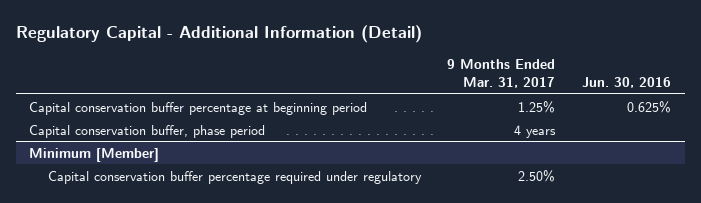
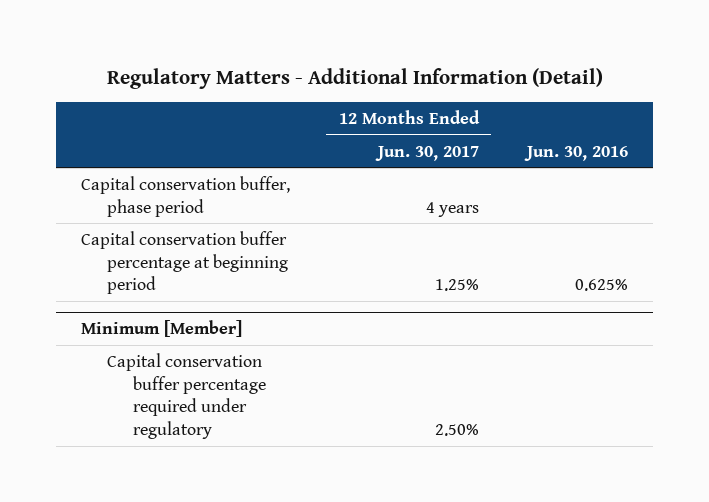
- Regulatory Capital - Additional Information (Detail)
+ Regulatory Matters - Additional Information (Detail)
- | 9 Months Ended Mar. 31, 2017 | Jun. 30, 2016
+ | 12 Months Ended Jun. 30, 2017 | Jun. 30, 2016
moved down: Capital conservation buffer percentage at beginning period | 1.25% | 0.625%

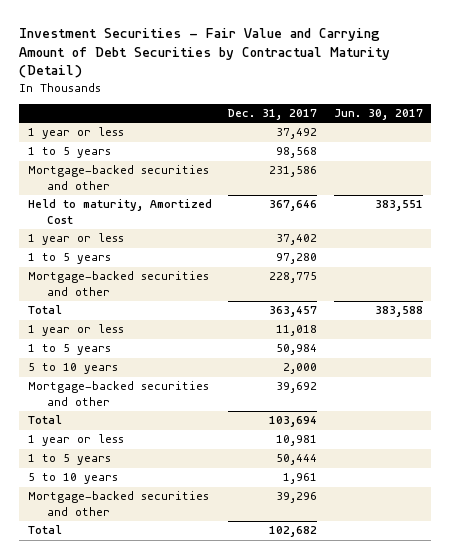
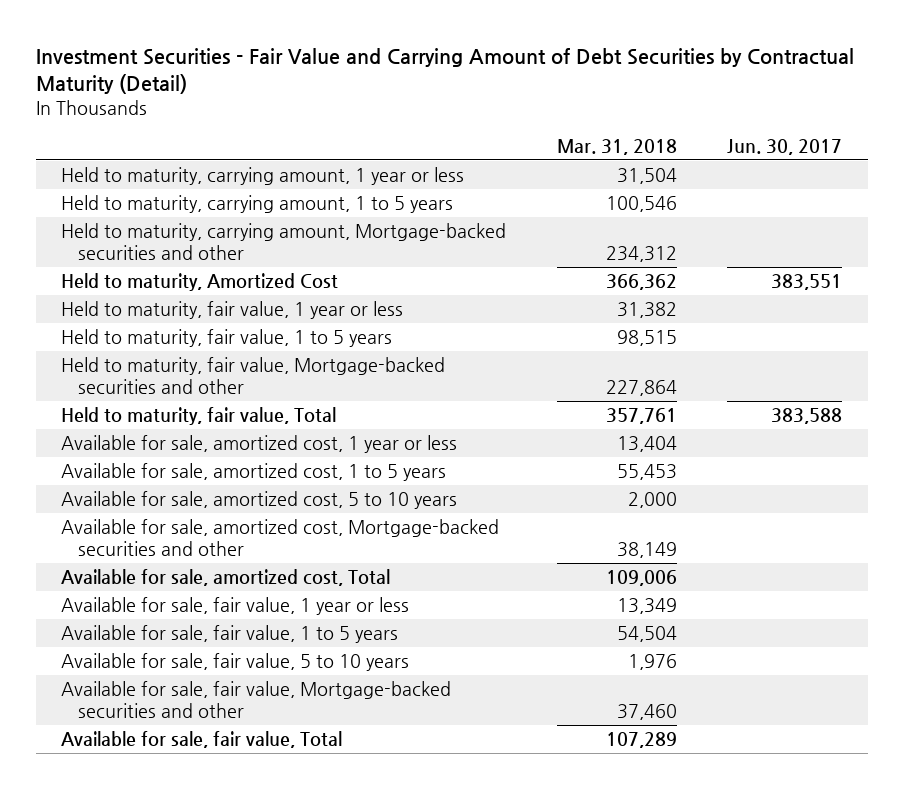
- | Dec. 31, 2017 | Jun. 30, 2017
+ | Mar. 31, 2018 | Jun. 30, 2017
- 1 year or less | 37,492 |
- 1 to 5 years | 98,568 |
- Mortgage-backed securities and other | 231,586 |
+ Held to maturity, carrying amount, 1 year or less | 31,504 |
+ Held to maturity, carrying amount, 1 to 5 years | 100,546 |
+ Held to maturity, carrying amount, Mortgage-backed securities and other | 234,312 |
- 1 year or less | 37,402 |
- 1 to 5 years | 97,280 |
- Mortgage-backed securities and other | 228,775 |
- Total | 363,457 | 383,588
- 1 year or less | 11,018 |
- 1 to 5 years | 50,984 |
- 5 to 10 years | 2,000 |
- Mortgage-backed securities and other | 39,692 |
- Total | 103,694 |
- 1 year or less | 10,981 |
- 1 to 5 years | 50,444 |
- 5 to 10 years | 1,961 |
- Mortgage-backed securities and other | 39,296 |
- Total | 102,682 |
+ Held to maturity, fair value, 1 year or less | 31,382 |
+ Held to maturity, fair value, 1 to 5 years | 98,515 |
+ Held to maturity, fair value, Mortgage-backed securities and other | 227,864 |
+ Held to maturity, fair value, Total | 357,761 | 383,588
+ Available for sale, amortized cost, 1 year or less | 13,404 |
+ Available for sale, amortized cost, 1 to 5 years | 55,453 |
+ Available for sale, amortized cost, 5 to 10 years | 2,000 |
+ Available for sale, amortized cost, Mortgage-backed securities and other | 38,149 |
+ Available for sale, amortized cost, Total | 109,006 |
+ Available for sale, fair value, 1 year or less | 13,349 |
+ Available for sale, fair value, 1 to 5 years | 54,504 |
+ Available for sale, fair value, 5 to 10 years | 1,976 |
+ Available for sale, fair value, Mortgage-backed securities and other | 37,460 |
+ Available for sale, fair value, Total | 107,289 |

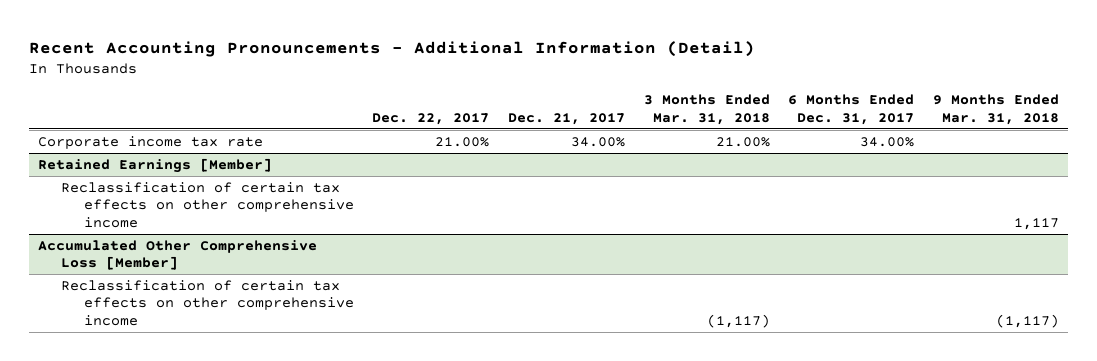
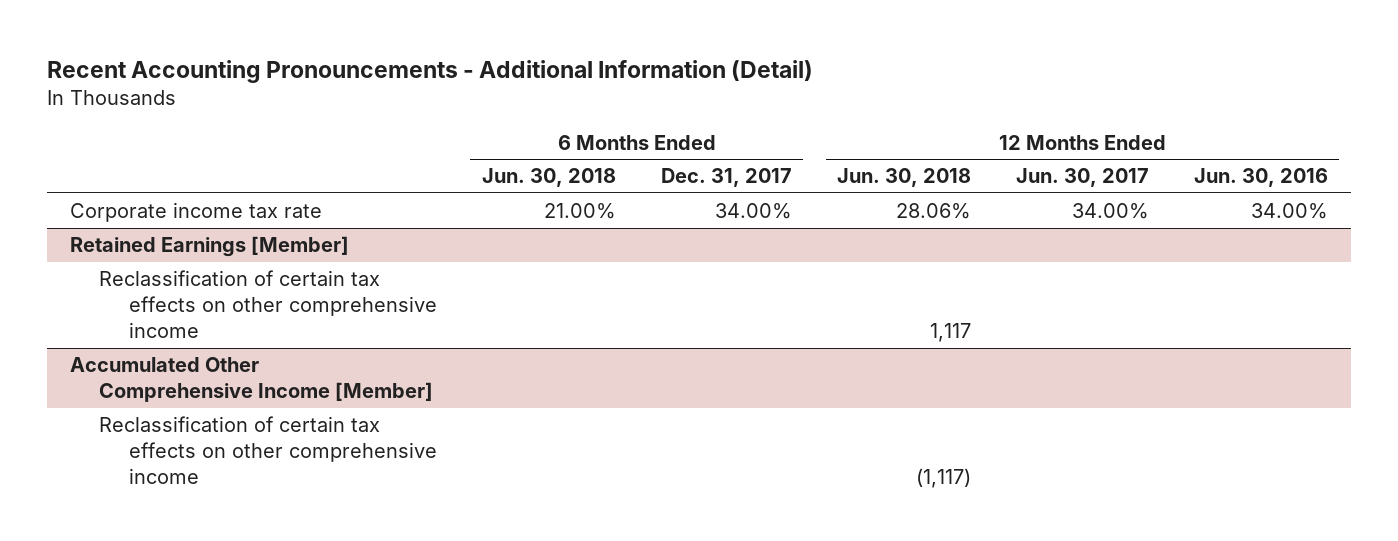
- | Dec. 22, 2017 | Dec. 21, 2017 | 3 Months Ended Mar. 31, 2018 | 6 Months Ended Dec. 31, 2017 | 9 Months Ended Mar. 31, 2018
+ | 6 Months Ended Jun. 30, 2018 | 6 Months Ended Dec. 31, 2017 | 12 Months Ended Jun. 30, 2018 | 12 Months Ended Jun. 30, 2017 | 12 Months Ended Jun. 30, 2016
- Accumulated Other Comprehensive Loss [Member]
+ Accumulated Other Comprehensive Income [Member]

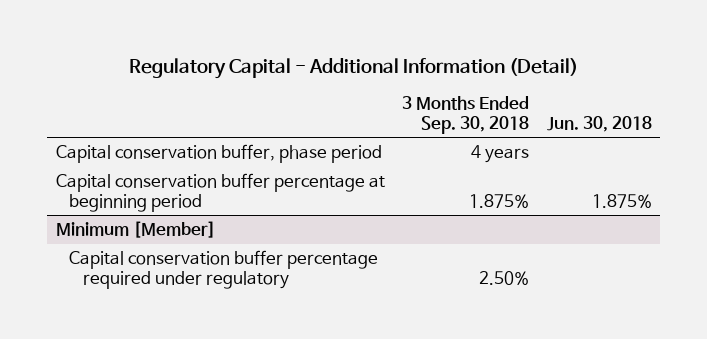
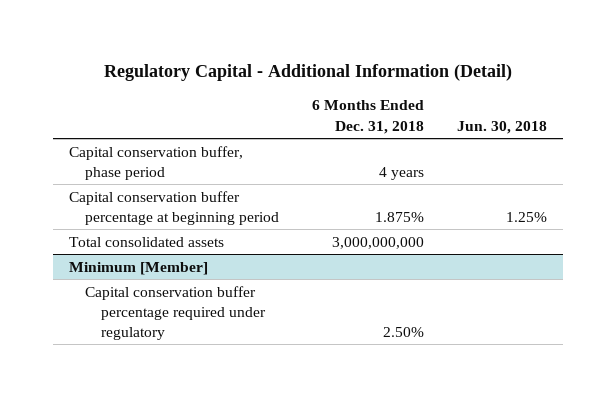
- | 3 Months Ended Sep. 30, 2018 | Jun. 30, 2018
+ | 6 Months Ended Dec. 31, 2018 | Jun. 30, 2018
- Capital conservation buffer percentage at beginning period | 1.875% | 1.875%
+ Capital conservation buffer percentage at beginning period | 1.875% | 1.25%
+ Total consolidated assets | 3,000,000,000 |

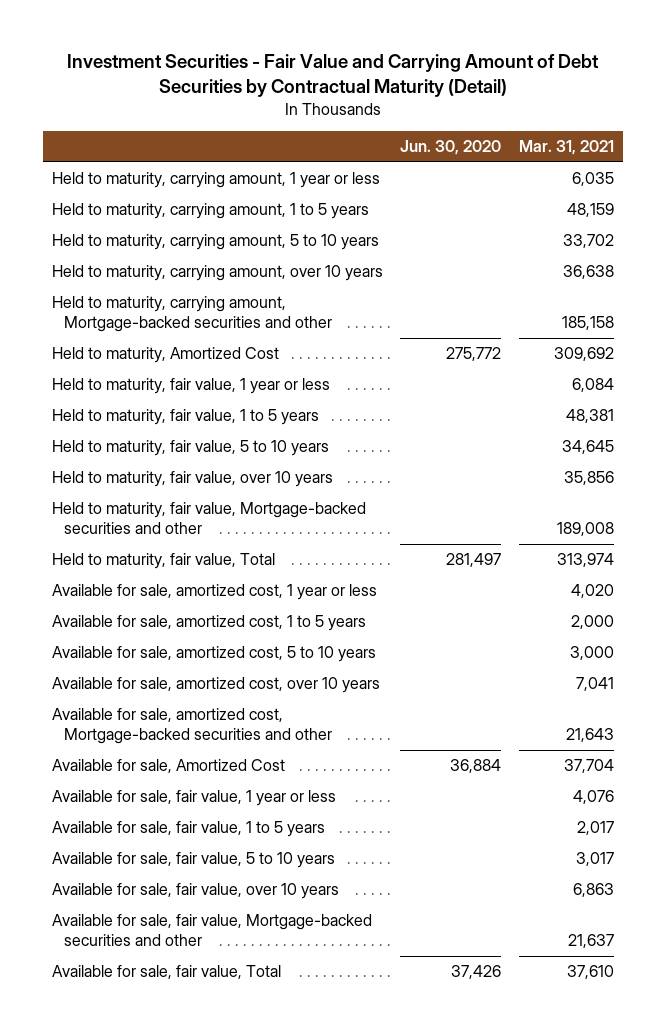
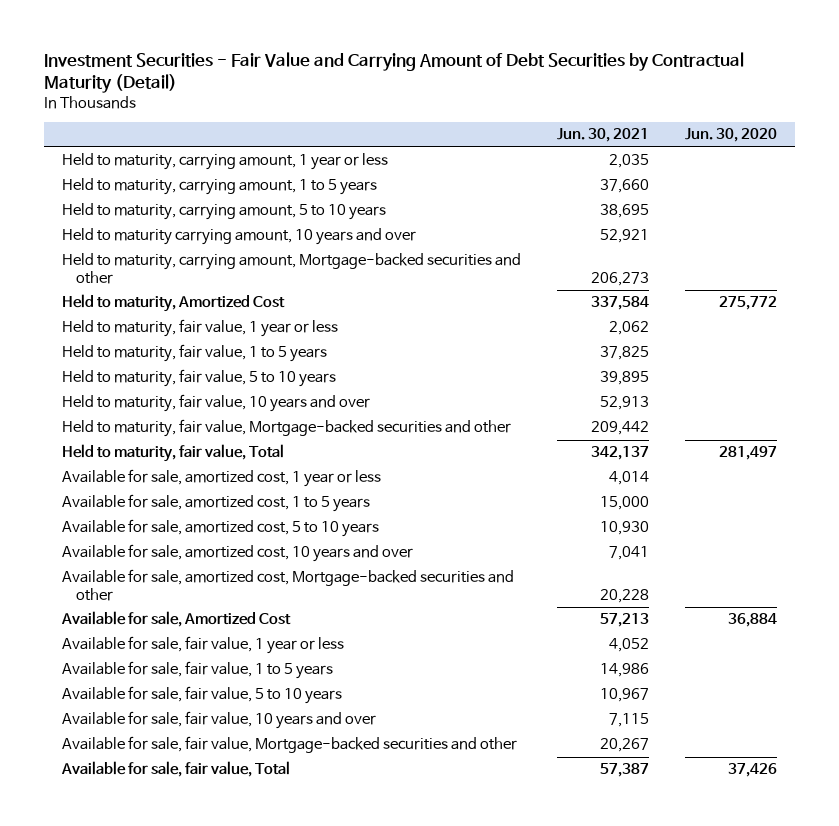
- | Jun. 30, 2020 | Mar. 31, 2021
+ | Jun. 30, 2021 | Jun. 30, 2020
- Held to maturity, carrying amount, over 10 years | | 36,638
+ Held to maturity carrying amount, 10 years and over | 52,921 |
- Held to maturity, fair value, over 10 years | | 35,856
+ Held to maturity, fair value, 10 years and over | 52,913 |
- Available for sale, amortized cost, over 10 years | | 7,041
+ Available for sale, amortized cost, 10 years and over | 7,041 |
- Available for sale, fair value, over 10 years | | 6,863
+ Available for sale, fair value, 10 years and over | 7,115 |

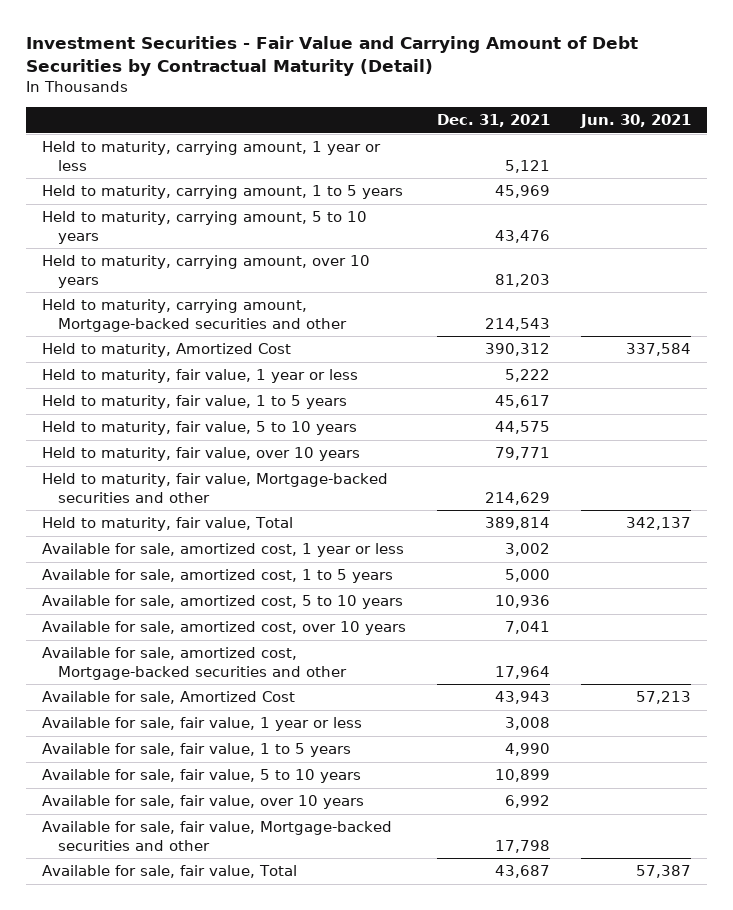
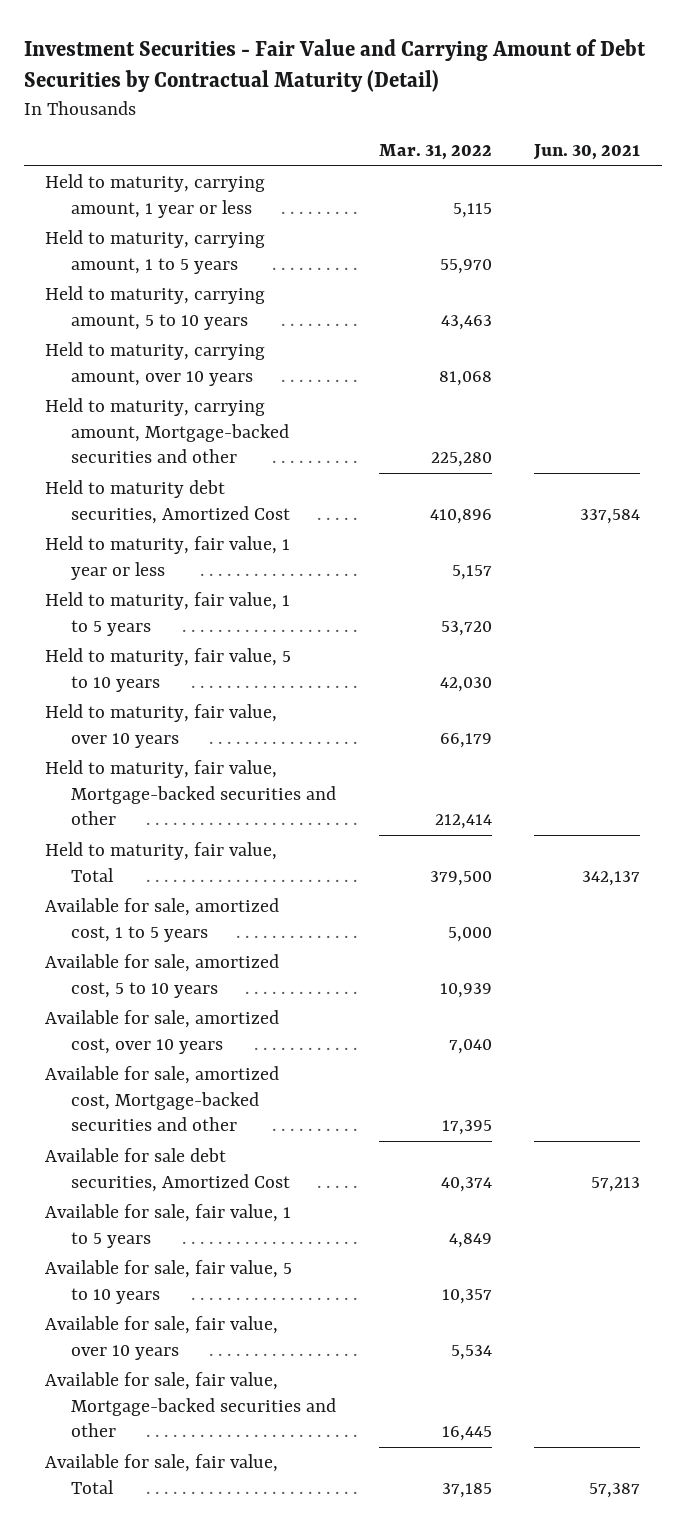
- | Dec. 31, 2021 | Jun. 30, 2021
+ | Mar. 31, 2022 | Jun. 30, 2021
- Held to maturity, Amortized Cost | 390,312 | 337,584
+ Held to maturity debt securities, Amortized Cost | 410,896 | 337,584
- Available for sale, amortized cost, 1 year or less | 3,002 |
- Available for sale, Amortized Cost | 43,943 | 57,213
- Available for sale, fair value, 1 year or less | 3,008 |
+ Available for sale debt securities, Amortized Cost | 40,374 | 57,213

